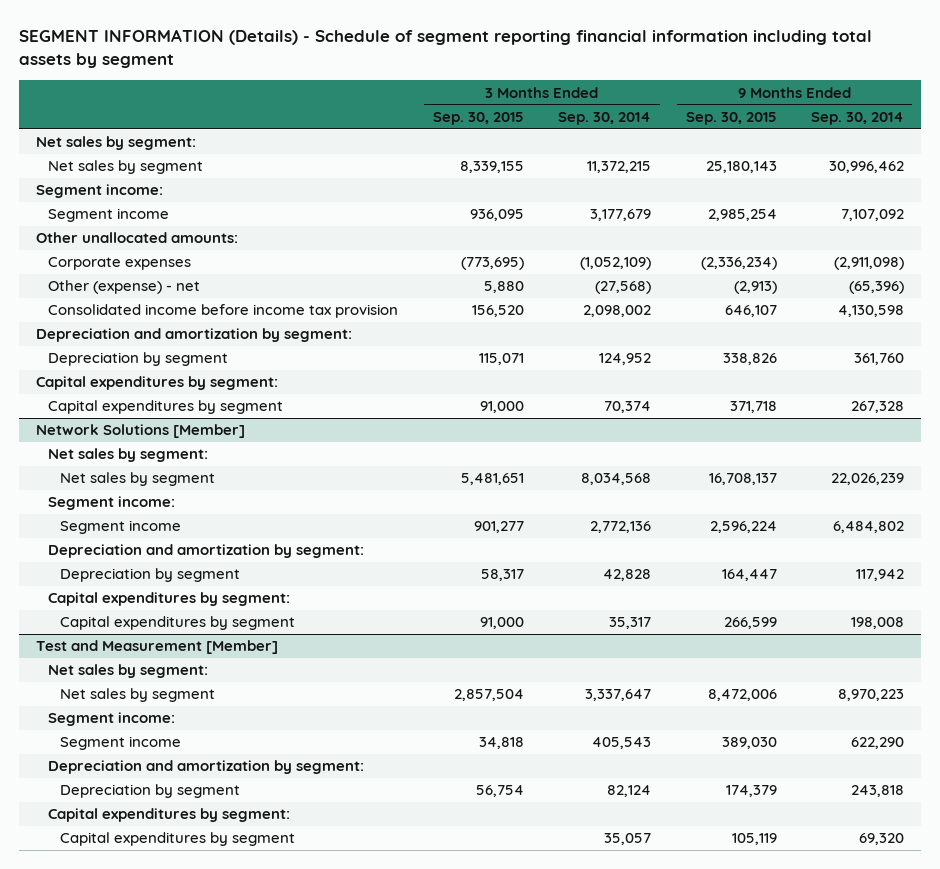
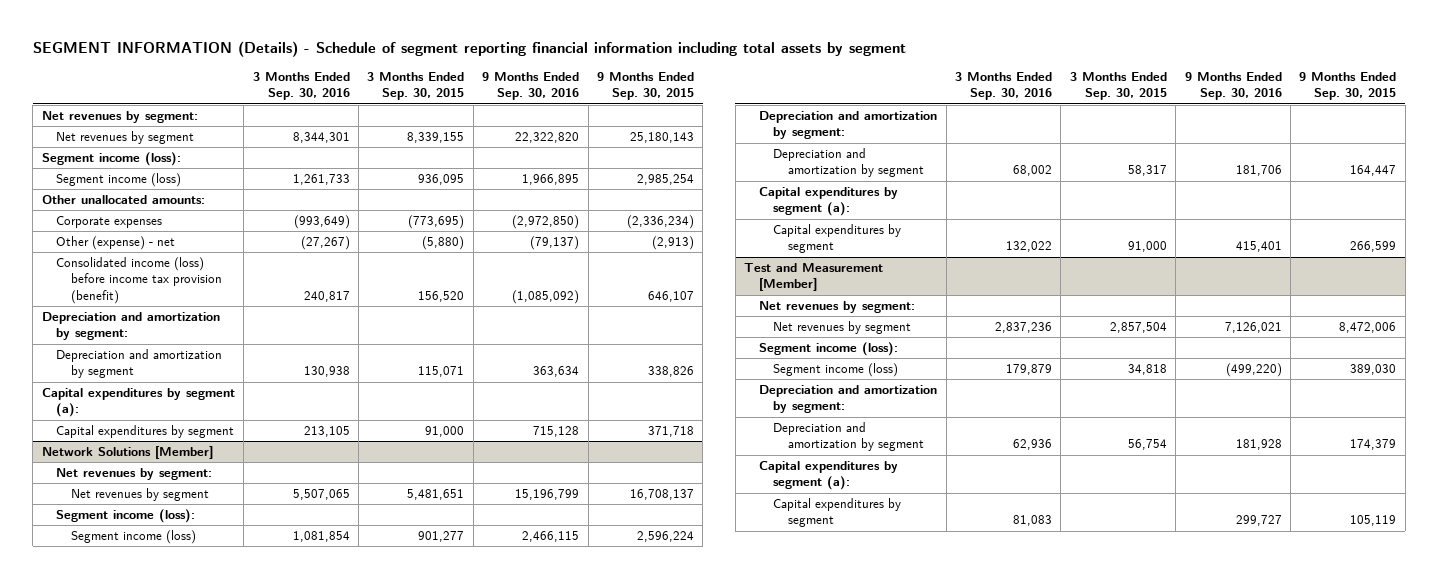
- | 3 Months Ended Sep. 30, 2015 | 3 Months Ended Sep. 30, 2014 | 9 Months Ended Sep. 30, 2015 | 9 Months Ended Sep. 30, 2014
+ | 3 Months Ended Sep. 30, 2016 | 3 Months Ended Sep. 30, 2015 | 9 Months Ended Sep. 30, 2016 | 9 Months Ended Sep. 30, 2015
- Net sales by segment:
- Net sales by segment | 8,339,155 | 11,372,215 | 25,180,143 | 30,996,462
- Segment income:
- Segment income | 936,095 | 3,177,679 | 2,985,254 | 7,107,092
+ Net revenues by segment:
+ Net revenues by segment | 8,344,301 | 8,339,155 | 22,322,820 | 25,180,143
+ Segment income (loss):
+ Segment income (loss) | 1,261,733 | 936,095 | 1,966,895 | 2,985,254
- Other (expense) - net | 5,880 | (27,568) | (2,913) | (65,396)
- Consolidated income before income tax provision | 156,520 | 2,098,002 | 646,107 | 4,130,598
+ Other (expense) - net | (27,267) | (5,880) | (79,137) | (2,913)
+ Consolidated income (loss) before income tax provision (benefit) | 240,817 | 156,520 | (1,085,092) | 646,107
- Depreciation by segment | 115,071 | 124,952 | 338,826 | 361,760
- Capital expenditures by segment:
+ Depreciation and amortization by segment | 130,938 | 115,071 | 363,634 | 338,826
+ Capital expenditures by segment (a):
@ Network Solutions [Member]
- Net sales by segment:
- Net sales by segment | 5,481,651 | 8,034,568 | 16,708,137 | 22,026,239
- Segment income:
- Segment income | 901,277 | 2,772,136 | 2,596,224 | 6,484,802
+ Net revenues by segment:
+ Net revenues by segment | 5,507,065 | 5,481,651 | 15,196,799 | 16,708,137
+ Segment income (loss):
+ Segment income (loss) | 1,081,854 | 901,277 | 2,466,115 | 2,596,224
- Depreciation by segment | 58,317 | 42,828 | 164,447 | 117,942
- Capital expenditures by segment:
+ Depreciation and amortization by segment | 68,002 | 58,317 | 181,706 | 164,447
+ Capital expenditures by segment (a):
@ Test and Measurement [Member]
- Net sales by segment:
- Net sales by segment | 2,857,504 | 3,337,647 | 8,472,006 | 8,970,223
- Segment income:
- Segment income | 34,818 | 405,543 | 389,030 | 622,290
+ Net revenues by segment:
+ Net revenues by segment | 2,837,236 | 2,857,504 | 7,126,021 | 8,472,006
+ Segment income (loss):
+ Segment income (loss) | 179,879 | 34,818 | (499,220) | 389,030
- Depreciation by segment | 56,754 | 82,124 | 174,379 | 243,818
- Capital expenditures by segment:
+ Depreciation and amortization by segment | 62,936 | 56,754 | 181,928 | 174,379
+ Capital expenditures by segment (a):

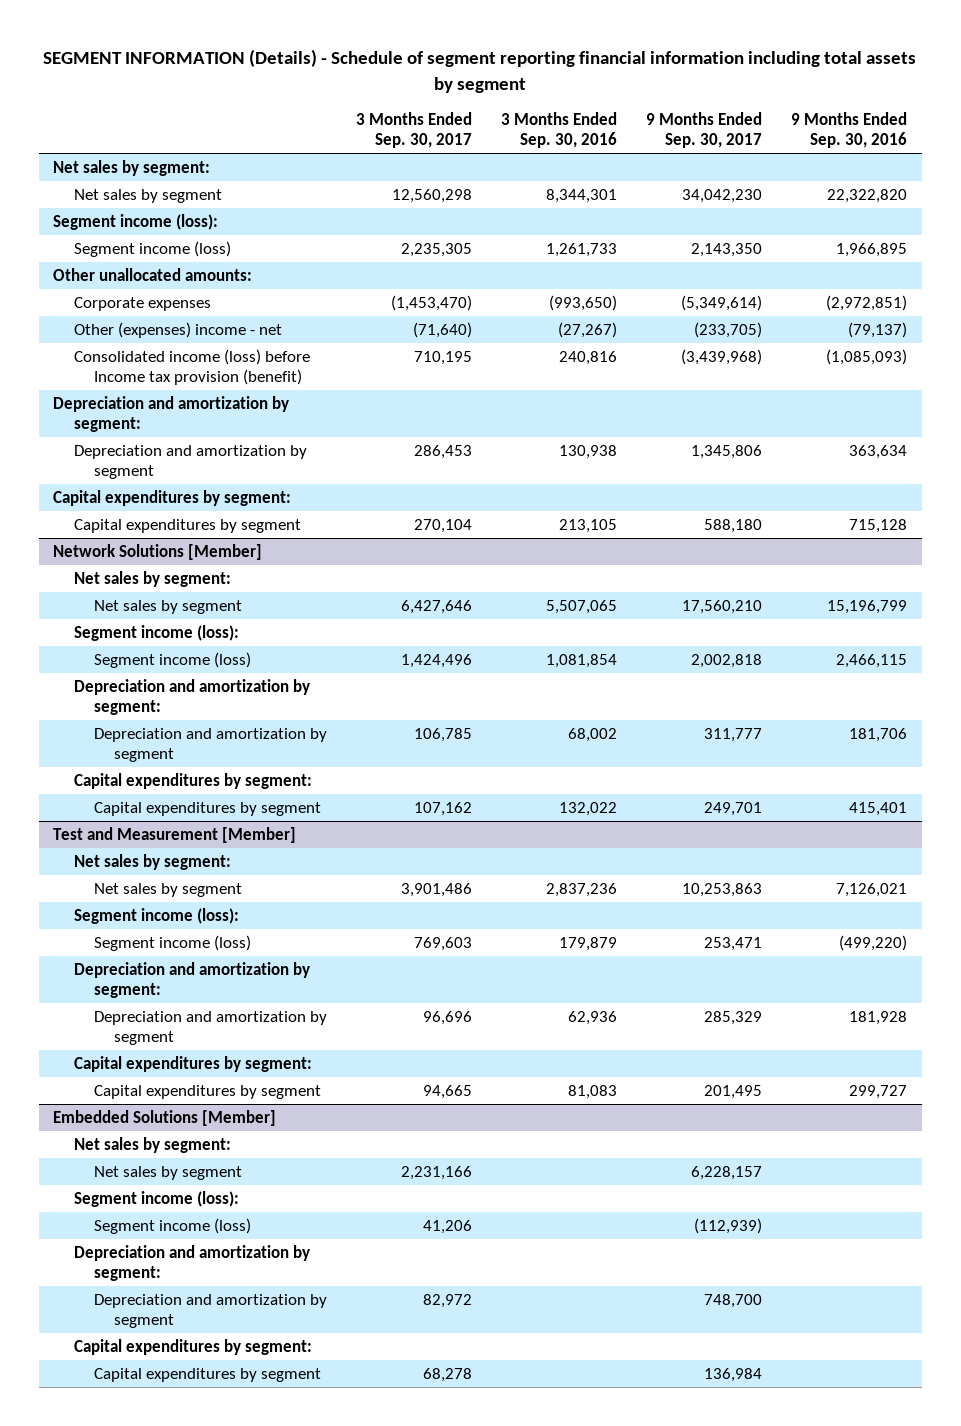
- | 3 Months Ended Sep. 30, 2016 | 3 Months Ended Sep. 30, 2015 | 9 Months Ended Sep. 30, 2016 | 9 Months Ended Sep. 30, 2015
+ | 3 Months Ended Sep. 30, 2017 | 3 Months Ended Sep. 30, 2016 | 9 Months Ended Sep. 30, 2017 | 9 Months Ended Sep. 30, 2016
- Net revenues by segment:
- Net revenues by segment | 8,344,301 | 8,339,155 | 22,322,820 | 25,180,143
+ Net sales by segment:
+ Net sales by segment | 12,560,298 | 8,344,301 | 34,042,230 | 22,322,820
- Corporate expenses | (993,649) | (773,695) | (2,972,850) | (2,336,234)
- Other (expense) - net | (27,267) | (5,880) | (79,137) | (2,913)
- Consolidated income (loss) before income tax provision (benefit) | 240,817 | 156,520 | (1,085,092) | 646,107
+ Corporate expenses | (1,453,470) | (993,650) | (5,349,614) | (2,972,851)
+ Other (expenses) income - net | (71,640) | (27,267) | (233,705) | (79,137)
+ Consolidated income (loss) before Income tax provision (benefit) | 710,195 | 240,816 | (3,439,968) | (1,085,093)
- Capital expenditures by segment (a):
+ Capital expenditures by segment:
@ Network Solutions [Member]
- Net revenues by segment:
- Net revenues by segment | 5,507,065 | 5,481,651 | 15,196,799 | 16,708,137
+ Net sales by segment:
+ Net sales by segment | 6,427,646 | 5,507,065 | 17,560,210 | 15,196,799
- Capital expenditures by segment (a):
+ Capital expenditures by segment:
@ Test and Measurement [Member]
- Net revenues by segment:
- Net revenues by segment | 2,837,236 | 2,857,504 | 7,126,021 | 8,472,006
+ Net sales by segment:
+ Net sales by segment | 3,901,486 | 2,837,236 | 10,253,863 | 7,126,021
- Capital expenditures by segment (a):
+ Capital expenditures by segment:
+ Embedded Solutions [Member]
+ Net sales by segment:
+ Net sales by segment | 2,231,166 | | 6,228,157 |
+ Segment income (loss):
+ Segment income (loss) | 41,206 | | (112,939) |
+ Depreciation and amortization by segment:
+ Depreciation and amortization by segment | 82,972 | | 748,700 |
+ Capital expenditures by segment:
+ Capital expenditures by segment | 68,278 | | 136,984 |

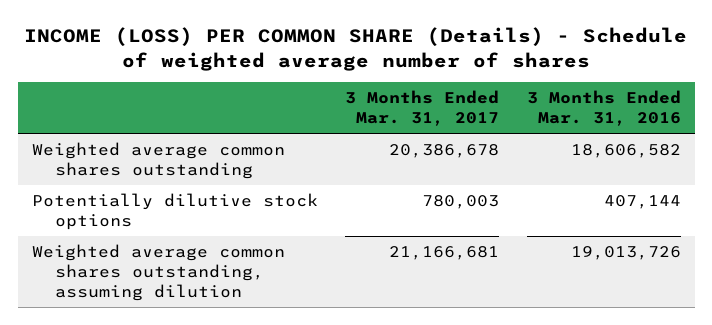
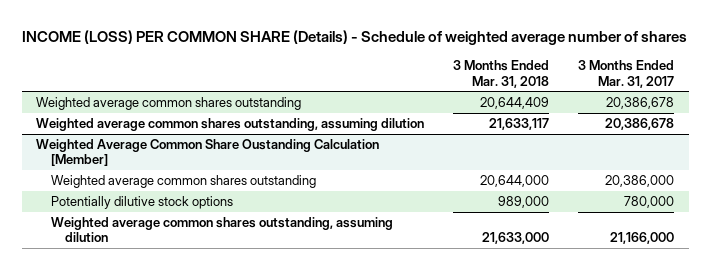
- | 3 Months Ended Mar. 31, 2017 | 3 Months Ended Mar. 31, 2016
+ | 3 Months Ended Mar. 31, 2018 | 3 Months Ended Mar. 31, 2017
- Potentially dilutive stock options | 780,003 | 407,144
- Weighted average common shares outstanding, assuming dilution | 21,166,681 | 19,013,726
+ Weighted average common shares outstanding, assuming dilution | 21,633,117 | 20,386,678
+ Weighted Average Common Share Oustanding Calculation [Member]
+ Weighted average common shares outstanding | 20,644,000 | 20,386,000
+ Potentially dilutive stock options | 989,000 | 780,000
+ Weighted average common shares outstanding, assuming dilution | 21,633,000 | 21,166,000

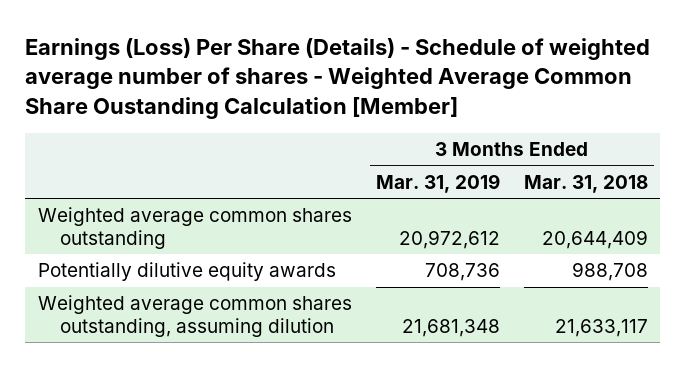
- INCOME (LOSS) PER COMMON SHARE (Details) - Schedule of weighted average number of shares
+ Earnings (Loss) Per Share (Details) - Schedule of weighted average number of shares - Weighted Average Common Share Oustanding Calculation [Member]
- | 3 Months Ended Mar. 31, 2018 | 3 Months Ended Mar. 31, 2017
+ | 3 Months Ended Mar. 31, 2019 | 3 Months Ended Mar. 31, 2018
+ Potentially dilutive equity awards | 708,736 | 988,708
- Weighted Average Common Share Oustanding Calculation [Member]
- Weighted average common shares outstanding | 20,644,000 | 20,386,000
- Potentially dilutive stock options | 989,000 | 780,000
- Weighted average common shares outstanding, assuming dilution | 21,633,000 | 21,166,000

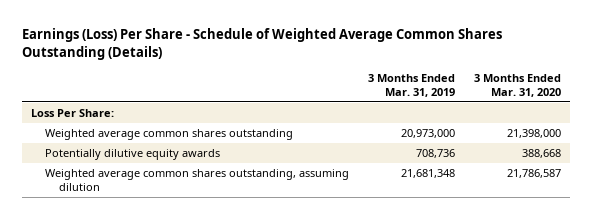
- Earnings (Loss) Per Share (Details) - Schedule of weighted average number of shares - Weighted Average Common Share Oustanding Calculation [Member]
+ Earnings (Loss) Per Share - Schedule of Weighted Average Common Shares Outstanding (Details)
- | 3 Months Ended Mar. 31, 2019 | 3 Months Ended Mar. 31, 2018
+ | 3 Months Ended Mar. 31, 2019 | 3 Months Ended Mar. 31, 2020
- Weighted average common shares outstanding | 20,972,612 | 20,644,409
+ Loss Per Share:
+ Weighted average common shares outstanding | 20,973,000 | 21,398,000

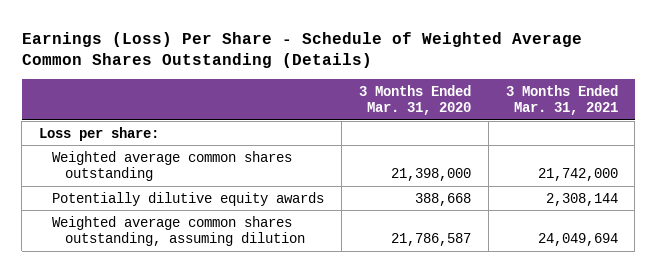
- | 3 Months Ended Mar. 31, 2019 | 3 Months Ended Mar. 31, 2020
+ | 3 Months Ended Mar. 31, 2020 | 3 Months Ended Mar. 31, 2021
- Loss Per Share:
+ Loss per share:

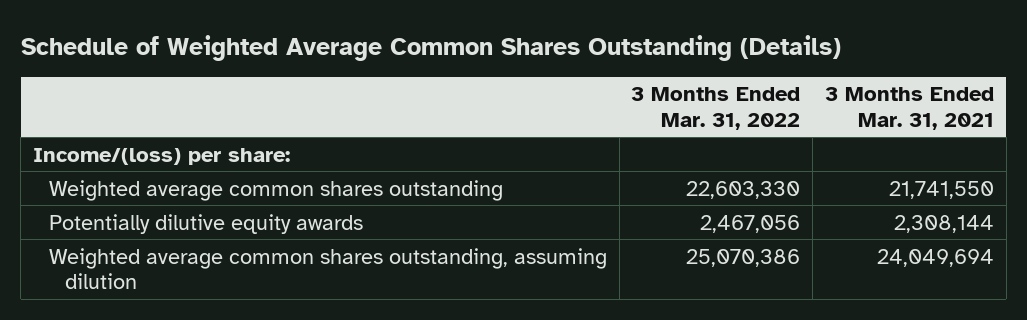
- Earnings (Loss) Per Share - Schedule of Weighted Average Common Shares Outstanding (Details)
+ Schedule of Weighted Average Common Shares Outstanding (Details)
- | 3 Months Ended Mar. 31, 2020 | 3 Months Ended Mar. 31, 2021
+ | 3 Months Ended Mar. 31, 2022 | 3 Months Ended Mar. 31, 2021
- Loss per share:
- Weighted average common shares outstanding | 21,398,000 | 21,742,000
+ Income/(loss) per share:
+ Weighted average common shares outstanding | 22,603,330 | 21,741,550

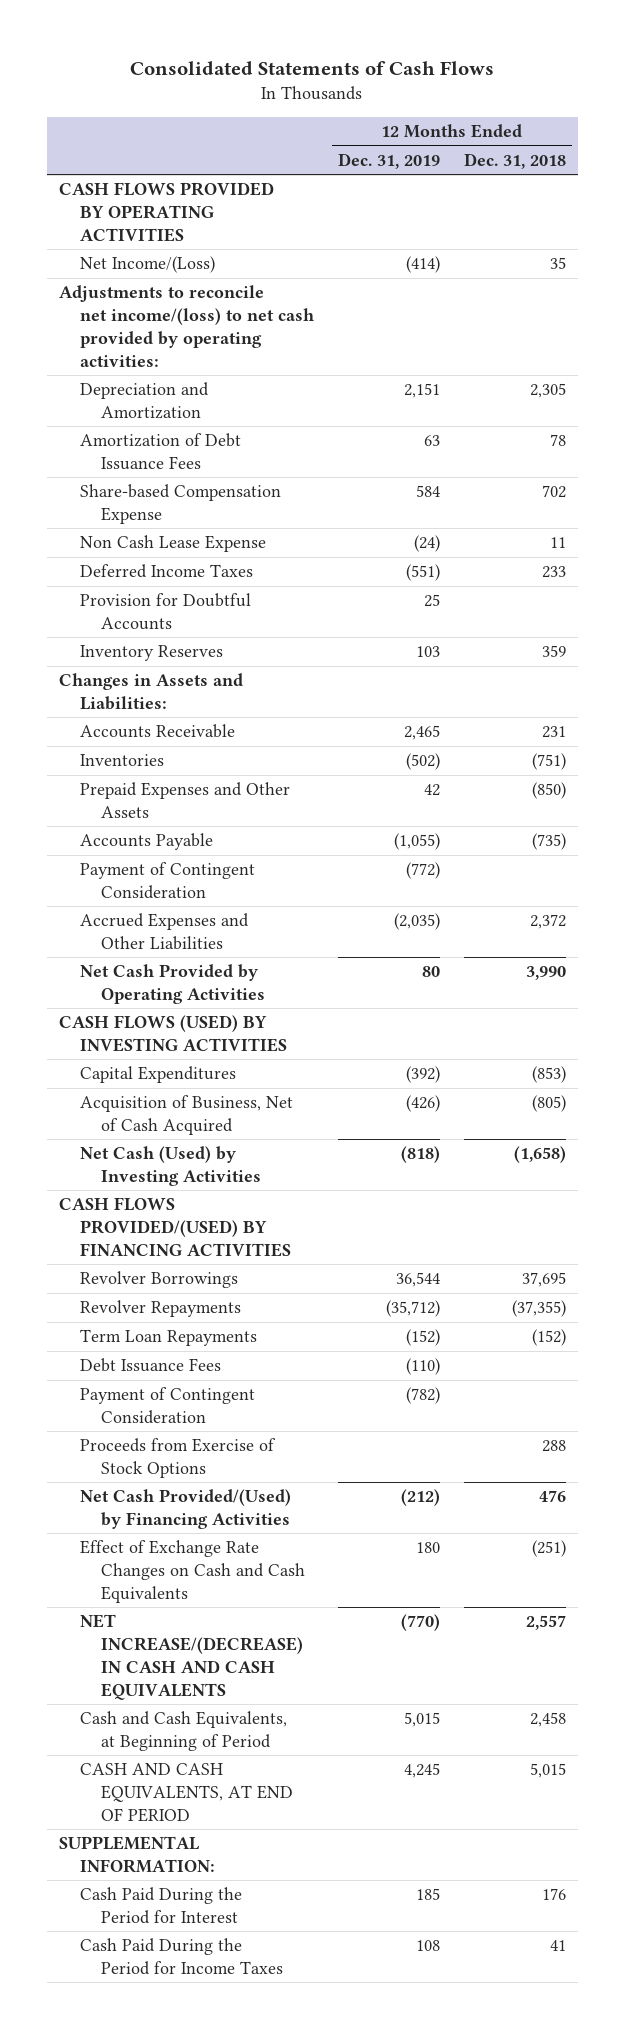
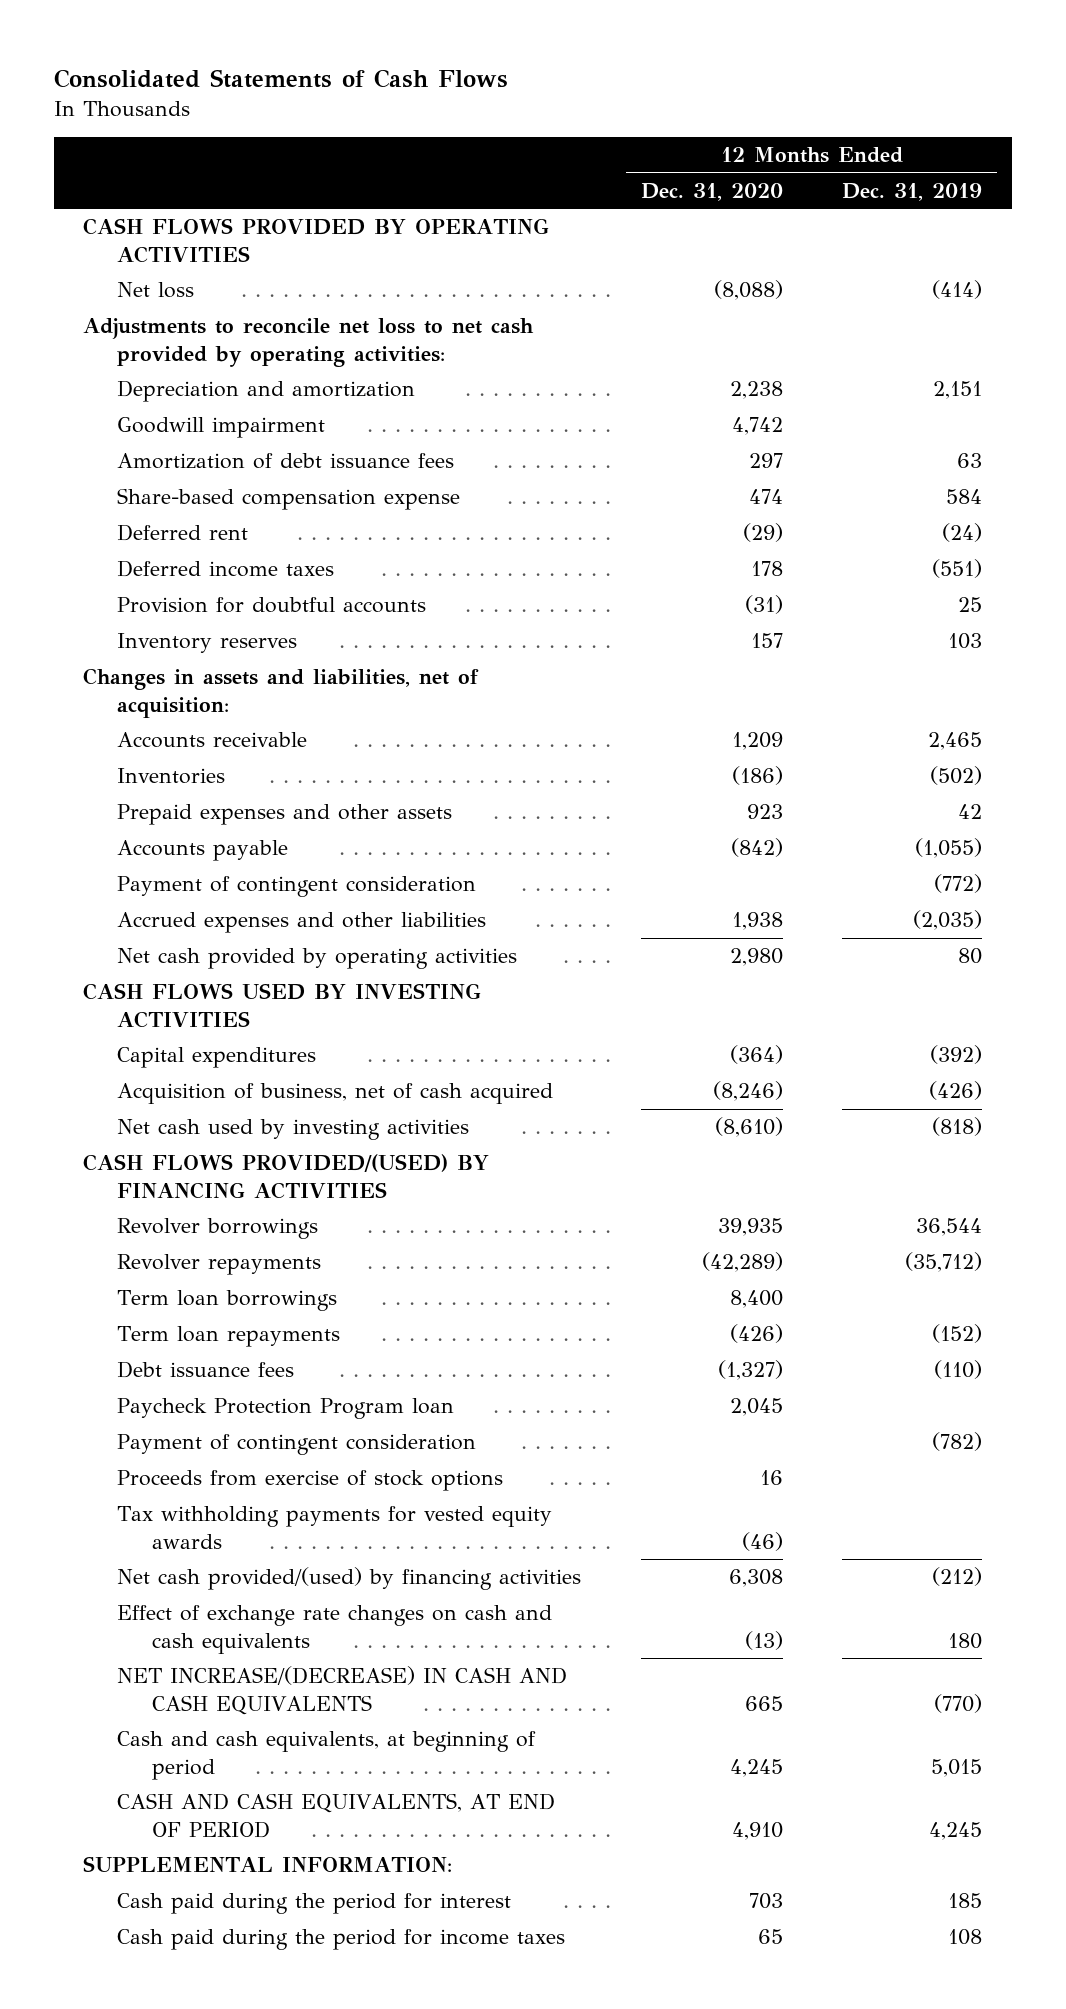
- | 12 Months Ended Dec. 31, 2019 | 12 Months Ended Dec. 31, 2018
+ | 12 Months Ended Dec. 31, 2020 | 12 Months Ended Dec. 31, 2019
- Net Income/(Loss) | (414) | 35
- Adjustments to reconcile net income/(loss) to net cash provided by operating activities:
- Depreciation and Amortization | 2,151 | 2,305
- Amortization of Debt Issuance Fees | 63 | 78
- Share-based Compensation Expense | 584 | 702
- Non Cash Lease Expense | (24) | 11
- Deferred Income Taxes | (551) | 233
- Provision for Doubtful Accounts | 25 |
- Inventory Reserves | 103 | 359
- Changes in Assets and Liabilities:
- Accounts Receivable | 2,465 | 231
+ Net loss | (8,088) | (414)
+ Adjustments to reconcile net loss to net cash provided by operating activities:
+ Depreciation and amortization | 2,238 | 2,151
+ Goodwill impairment | 4,742 |
+ Amortization of debt issuance fees | 297 | 63
+ Share-based compensation expense | 474 | 584
+ Deferred rent | (29) | (24)
+ Deferred income taxes | 178 | (551)
+ Provision for doubtful accounts | (31) | 25
+ Inventory reserves | 157 | 103
+ Changes in assets and liabilities, net of acquisition:
+ Accounts receivable | 1,209 | 2,465
- Prepaid Expenses and Other Assets | 42 | (850)
- Accounts Payable | (1,055) | (735)
- Payment of Contingent Consideration | (772) |
- Accrued Expenses and Other Liabilities | (2,035) | 2,372
- Net Cash Provided by Operating Activities | 80 | 3,990
- CASH FLOWS (USED) BY INVESTING ACTIVITIES
- Capital Expenditures | (392) | (853)
- Acquisition of Business, Net of Cash Acquired | (426) | (805)
- Net Cash (Used) by Investing Activities | (818) | (1,658)
+ Prepaid expenses and other assets | 923 | 42
+ Accounts payable | (842) | (1,055)
+ Payment of contingent consideration | | (772)
+ Accrued expenses and other liabilities | 1,938 | (2,035)
+ Net cash provided by operating activities | 2,980 | 80
+ CASH FLOWS USED BY INVESTING ACTIVITIES
+ Capital expenditures | (364) | (392)
+ Acquisition of business, net of cash acquired | (8,246) | (426)
+ Net cash used by investing activities | (8,610) | (818)
- Revolver Borrowings | 36,544 | 37,695
- Revolver Repayments | (35,712) | (37,355)
- Term Loan Repayments | (152) | (152)
- Debt Issuance Fees | (110) |
- Payment of Contingent Consideration | (782) |
- Proceeds from Exercise of Stock Options | | 288
- Net Cash Provided/(Used) by Financing Activities | (212) | 476
- Effect of Exchange Rate Changes on Cash and Cash Equivalents | 180 | (251)
+ Revolver borrowings | 39,935 | 36,544
+ Revolver repayments | (42,289) | (35,712)
+ Term loan borrowings | 8,400 |
+ Term loan repayments | (426) | (152)
+ Debt issuance fees | (1,327) | (110)
+ Paycheck Protection Program loan | 2,045 |
+ Payment of contingent consideration | | (782)
+ Proceeds from exercise of stock options | 16 |
+ Tax withholding payments for vested equity awards | (46) |
+ Net cash provided/(used) by financing activities | 6,308 | (212)
+ Effect of exchange rate changes on cash and cash equivalents | (13) | 180
- Cash and Cash Equivalents, at Beginning of Period | 5,015 | 2,458
+ Cash and cash equivalents, at beginning of period | 4,245 | 5,015
- Cash Paid During the Period for Interest | 185 | 176
- Cash Paid During the Period for Income Taxes | 108 | 41
+ Cash paid during the period for interest | 703 | 185
+ Cash paid during the period for income taxes | 65 | 108

